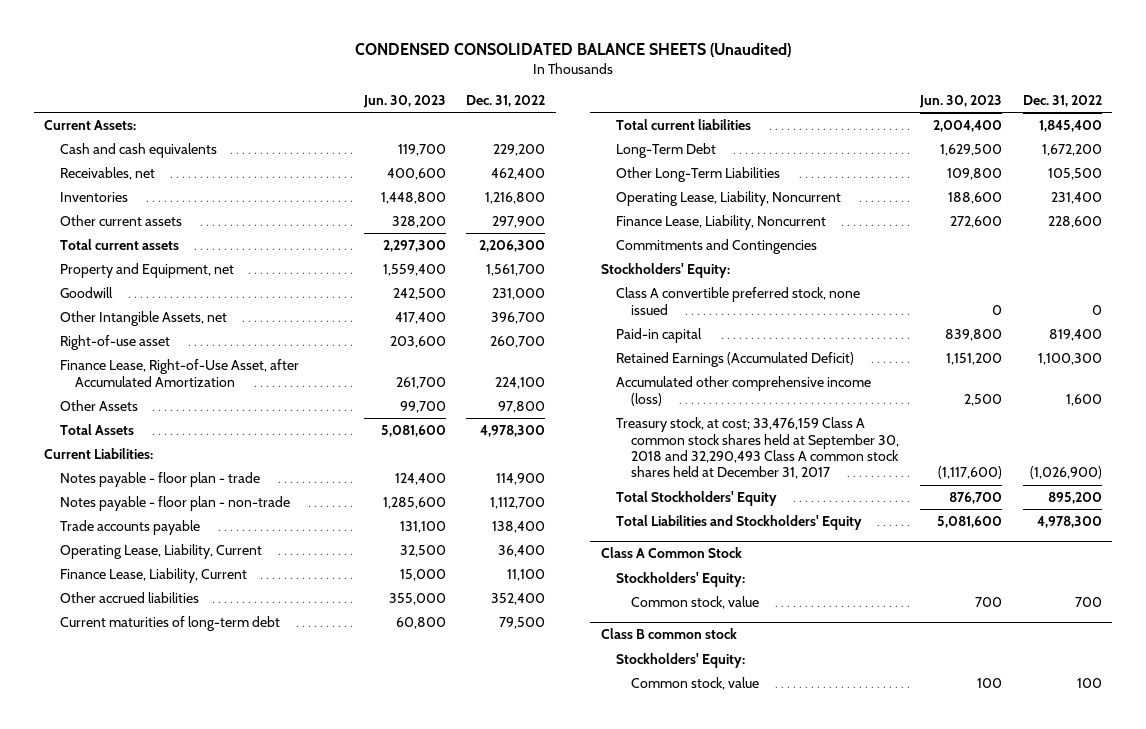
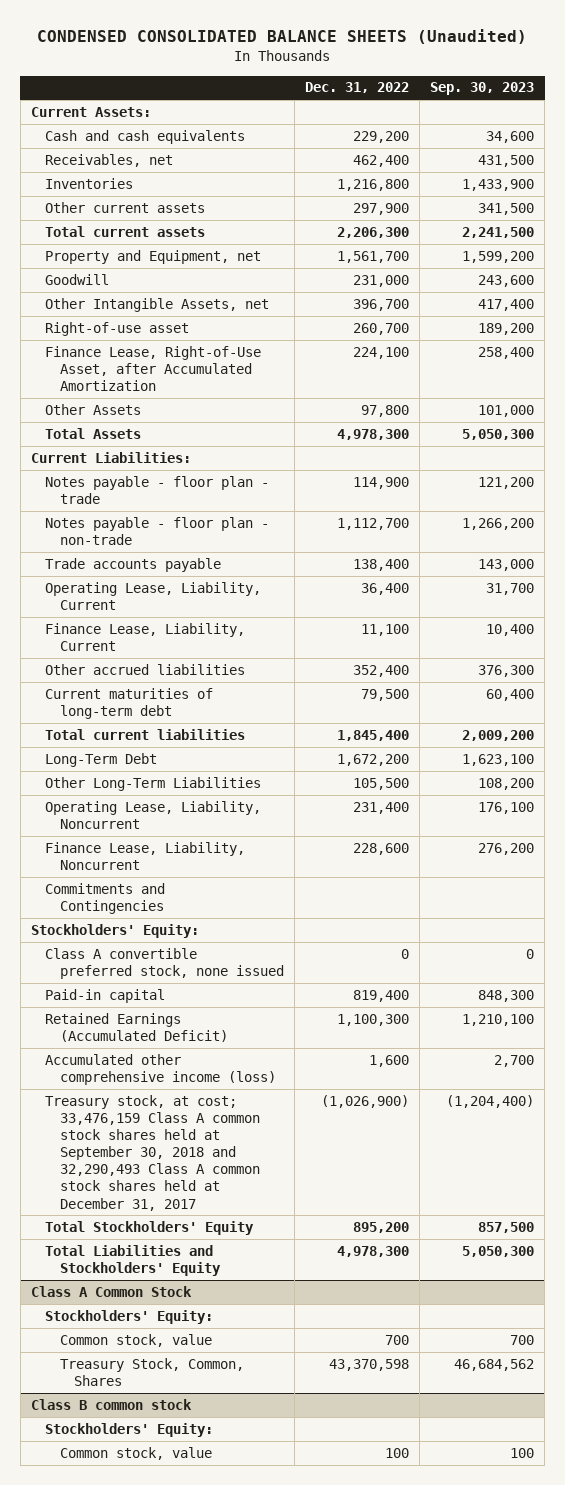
- | Jun. 30, 2023 | Dec. 31, 2022
+ | Dec. 31, 2022 | Sep. 30, 2023
@ Class A Common Stock
+ Treasury Stock, Common, Shares | 43,370,598 | 46,684,562

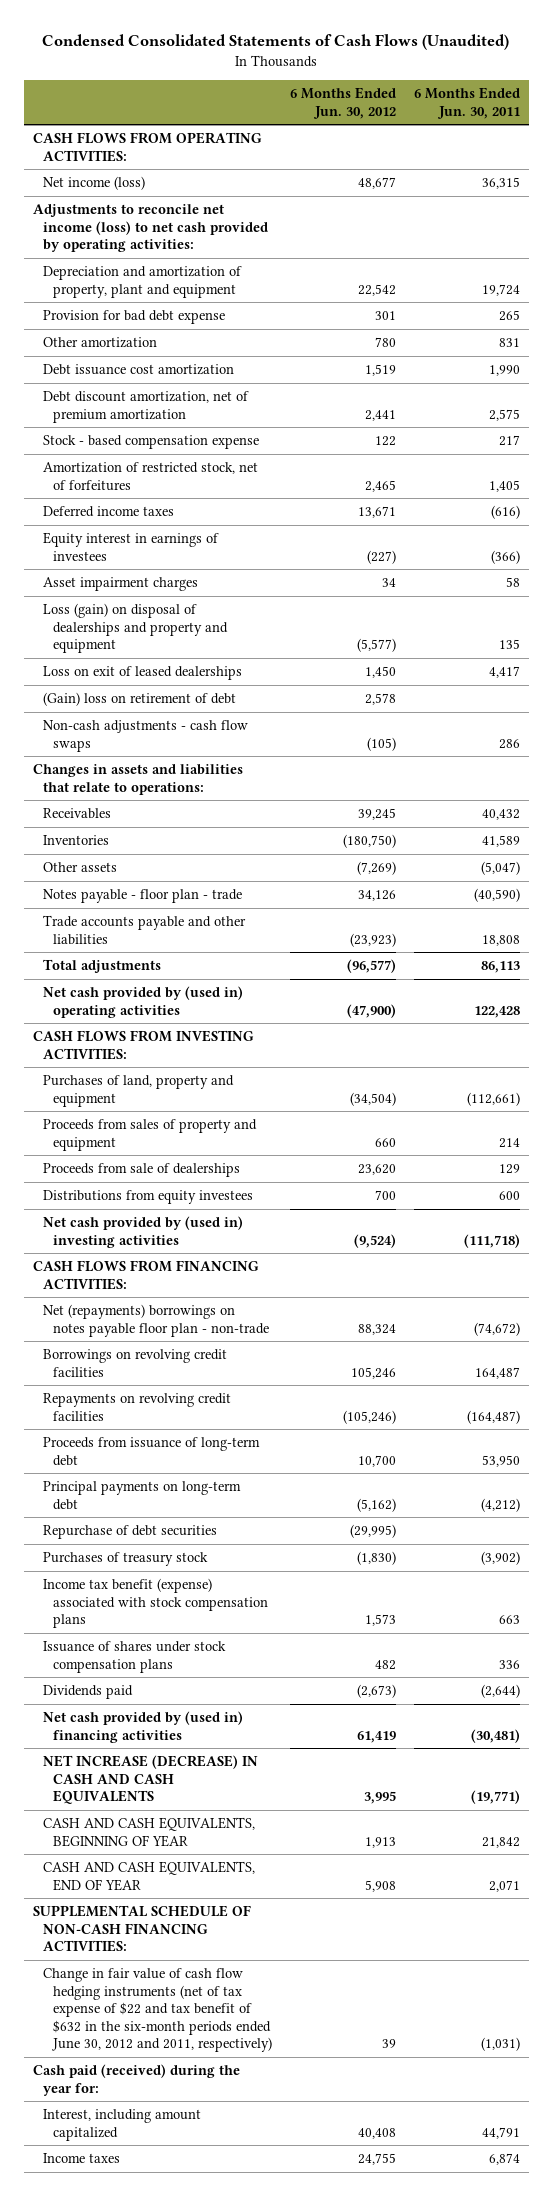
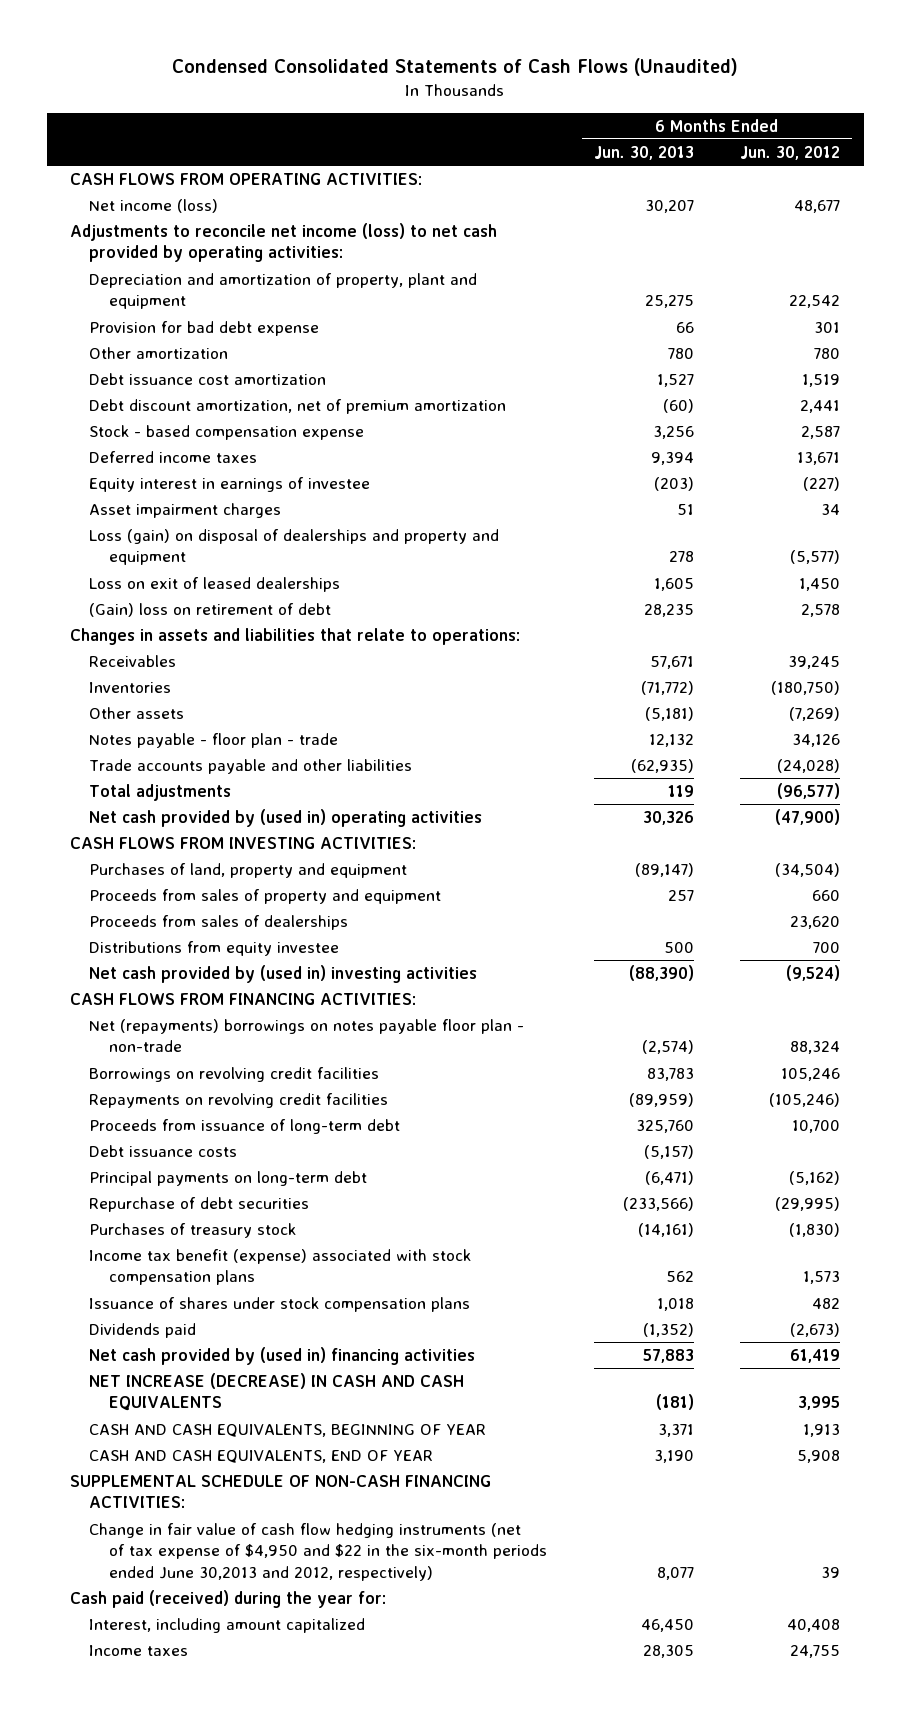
- | 6 Months Ended Jun. 30, 2012 | 6 Months Ended Jun. 30, 2011
+ | 6 Months Ended Jun. 30, 2013 | 6 Months Ended Jun. 30, 2012
- Stock - based compensation expense | 122 | 217
- Amortization of restricted stock, net of forfeitures | 2,465 | 1,405
+ Stock - based compensation expense | 3,256 | 2,587
- Equity interest in earnings of investees | (227) | (366)
+ Equity interest in earnings of investee | (203) | (227)
- Non-cash adjustments - cash flow swaps | (105) | 286
- Trade accounts payable and other liabilities | (23,923) | 18,808
+ Trade accounts payable and other liabilities | (62,935) | (24,028)
- Proceeds from sale of dealerships | 23,620 | 129
- Distributions from equity investees | 700 | 600
+ Proceeds from sales of dealerships | | 23,620
+ Distributions from equity investee | 500 | 700
+ Debt issuance costs | (5,157) |
- Change in fair value of cash flow hedging instruments (net of tax expense of $22 and tax benefit of $632 in the six-month periods ended June 30, 2012 and 2011, respectively) | 39 | (1,031)
+ Change in fair value of cash flow hedging instruments (net of tax expense of $4,950 and $22 in the six-month periods ended June 30,2013 and 2012, respectively) | 8,077 | 39

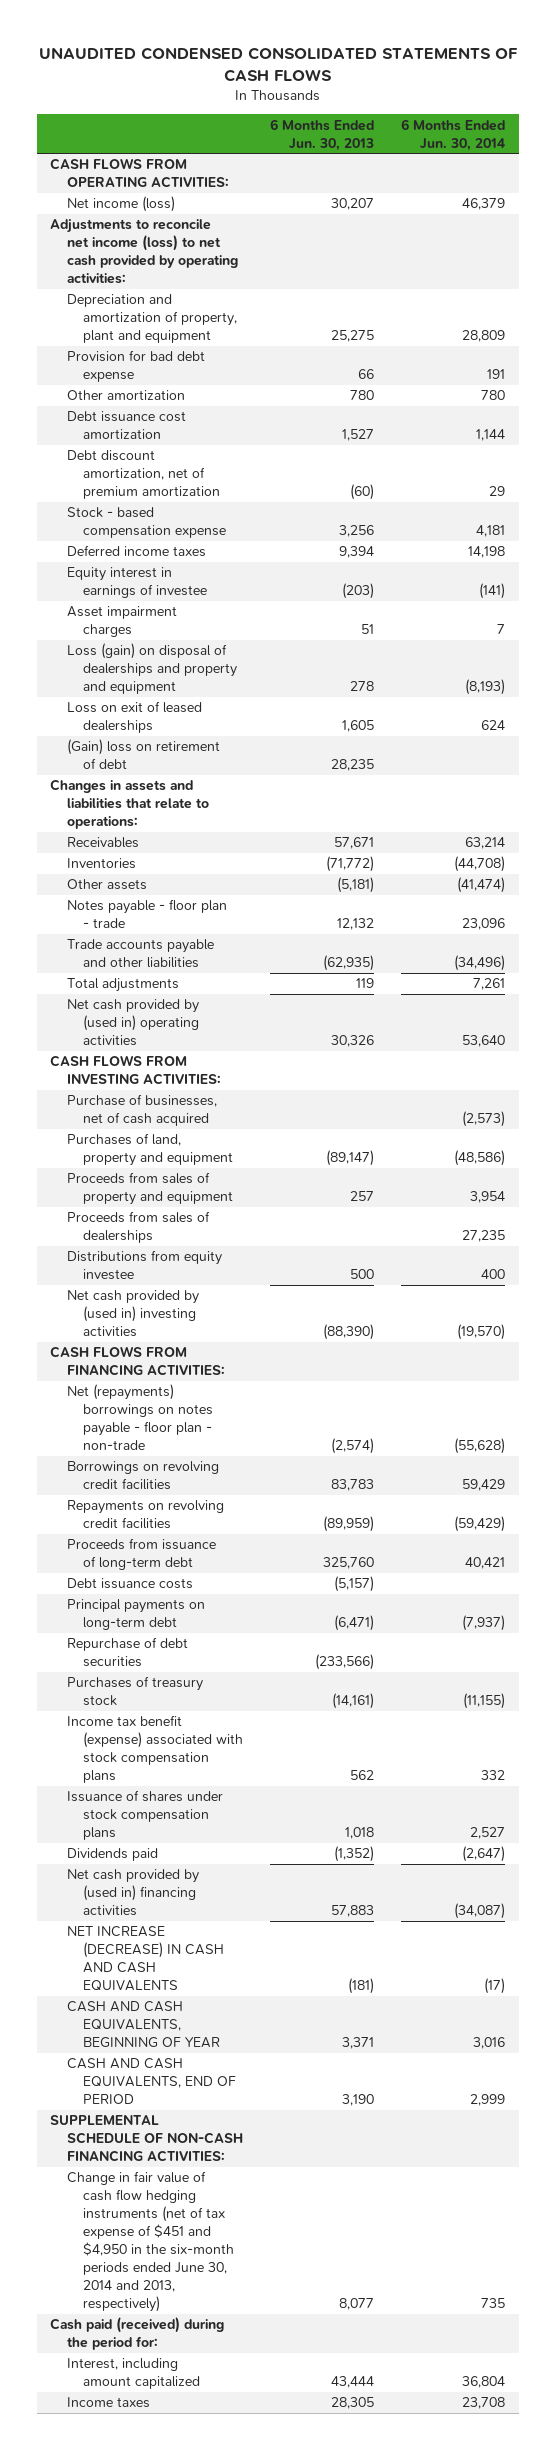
- Condensed Consolidated Statements of Cash Flows (Unaudited)
+ UNAUDITED CONDENSED CONSOLIDATED STATEMENTS OF CASH FLOWS
- | 6 Months Ended Jun. 30, 2013 | 6 Months Ended Jun. 30, 2012
+ | 6 Months Ended Jun. 30, 2013 | 6 Months Ended Jun. 30, 2014
+ Purchase of businesses, net of cash acquired | | (2,573)
- Net (repayments) borrowings on notes payable floor plan - non-trade | (2,574) | 88,324
+ Net (repayments) borrowings on notes payable - floor plan - non-trade | (2,574) | (55,628)
- CASH AND CASH EQUIVALENTS, END OF YEAR | 3,190 | 5,908
+ CASH AND CASH EQUIVALENTS, END OF PERIOD | 3,190 | 2,999
- Change in fair value of cash flow hedging instruments (net of tax expense of $4,950 and $22 in the six-month periods ended June 30,2013 and 2012, respectively) | 8,077 | 39
- Cash paid (received) during the year for:
- Interest, including amount capitalized | 46,450 | 40,408
+ Change in fair value of cash flow hedging instruments (net of tax expense of $451 and $4,950 in the six-month periods ended June 30, 2014 and 2013, respectively) | 8,077 | 735
+ Cash paid (received) during the period for:
+ Interest, including amount capitalized | 43,444 | 36,804

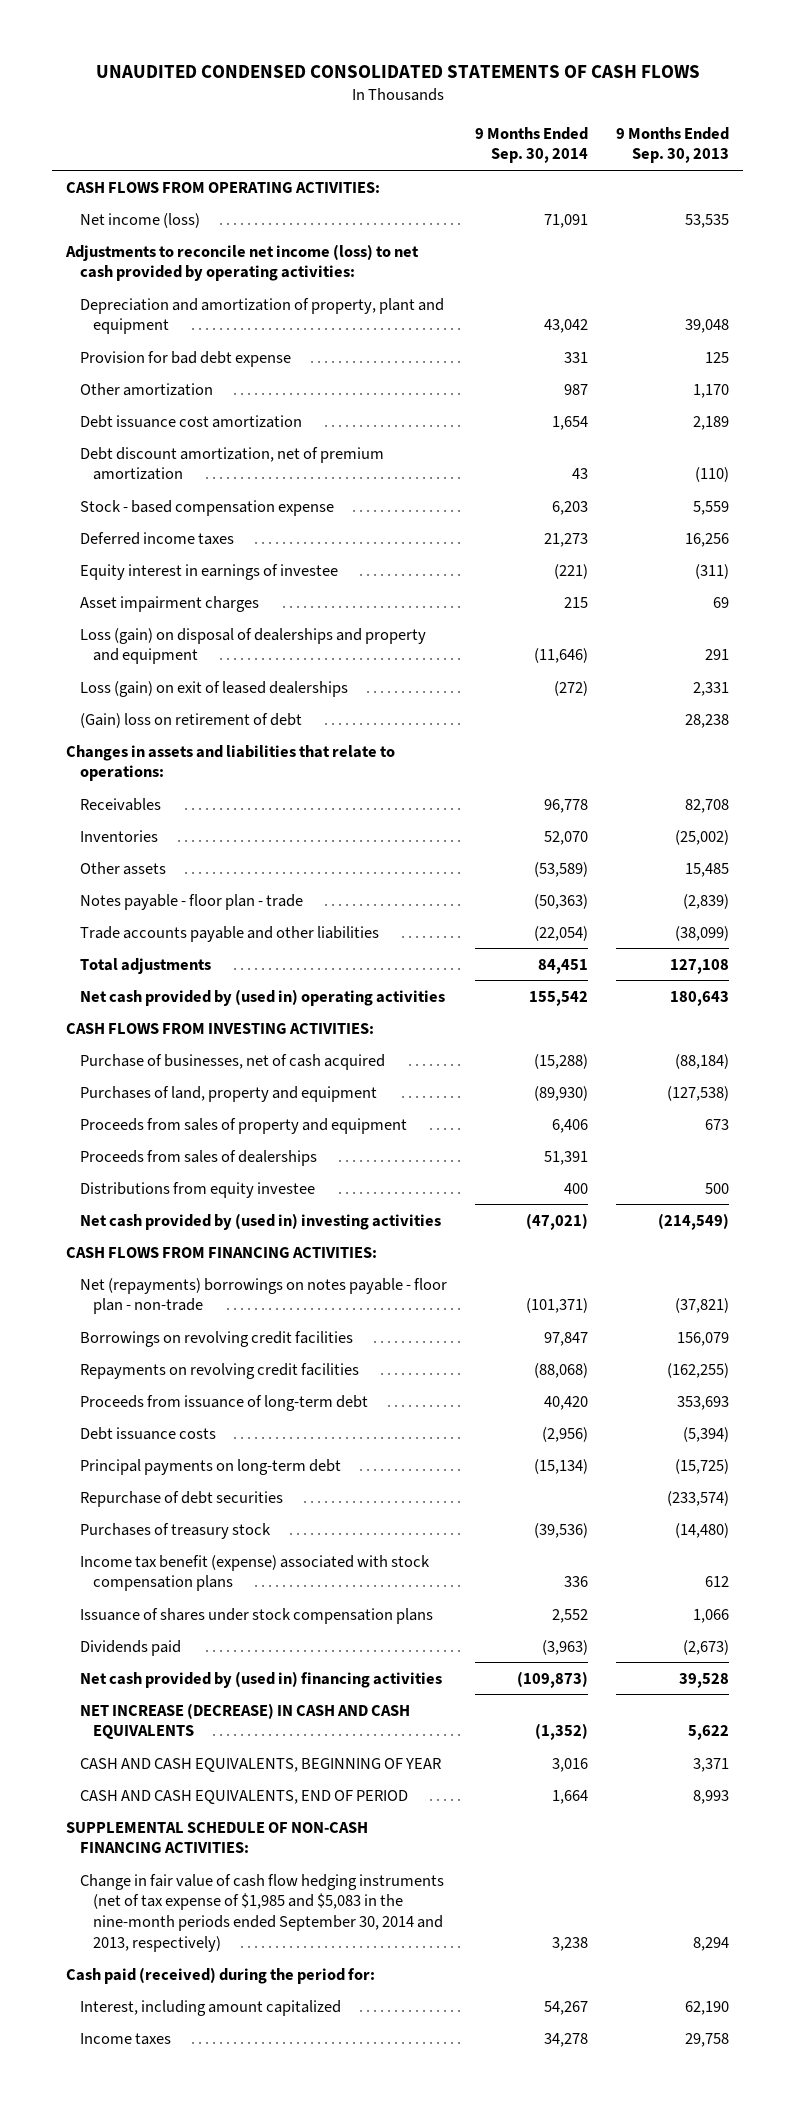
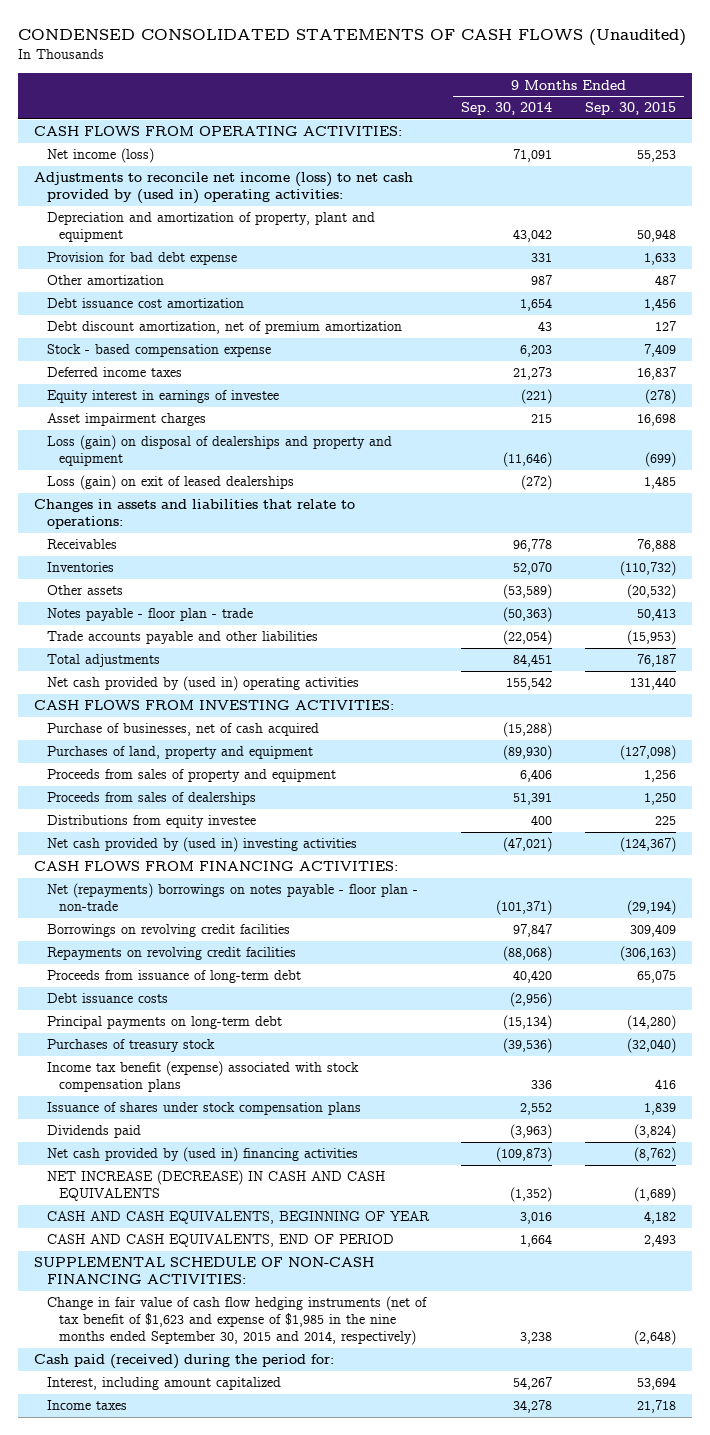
- UNAUDITED CONDENSED CONSOLIDATED STATEMENTS OF CASH FLOWS
+ CONDENSED CONSOLIDATED STATEMENTS OF CASH FLOWS (Unaudited)
- | 9 Months Ended Sep. 30, 2014 | 9 Months Ended Sep. 30, 2013
+ | 9 Months Ended Sep. 30, 2014 | 9 Months Ended Sep. 30, 2015
- Adjustments to reconcile net income (loss) to net cash provided by operating activities:
+ Adjustments to reconcile net income (loss) to net cash provided by (used in) operating activities:
- (Gain) loss on retirement of debt | | 28,238
- Repurchase of debt securities | | (233,574)
- Change in fair value of cash flow hedging instruments (net of tax expense of $1,985 and $5,083 in the nine-month periods ended September 30, 2014 and 2013, respectively) | 3,238 | 8,294
+ Change in fair value of cash flow hedging instruments (net of tax benefit of $1,623 and expense of $1,985 in the nine months ended September 30, 2015 and 2014, respectively) | 3,238 | (2,648)

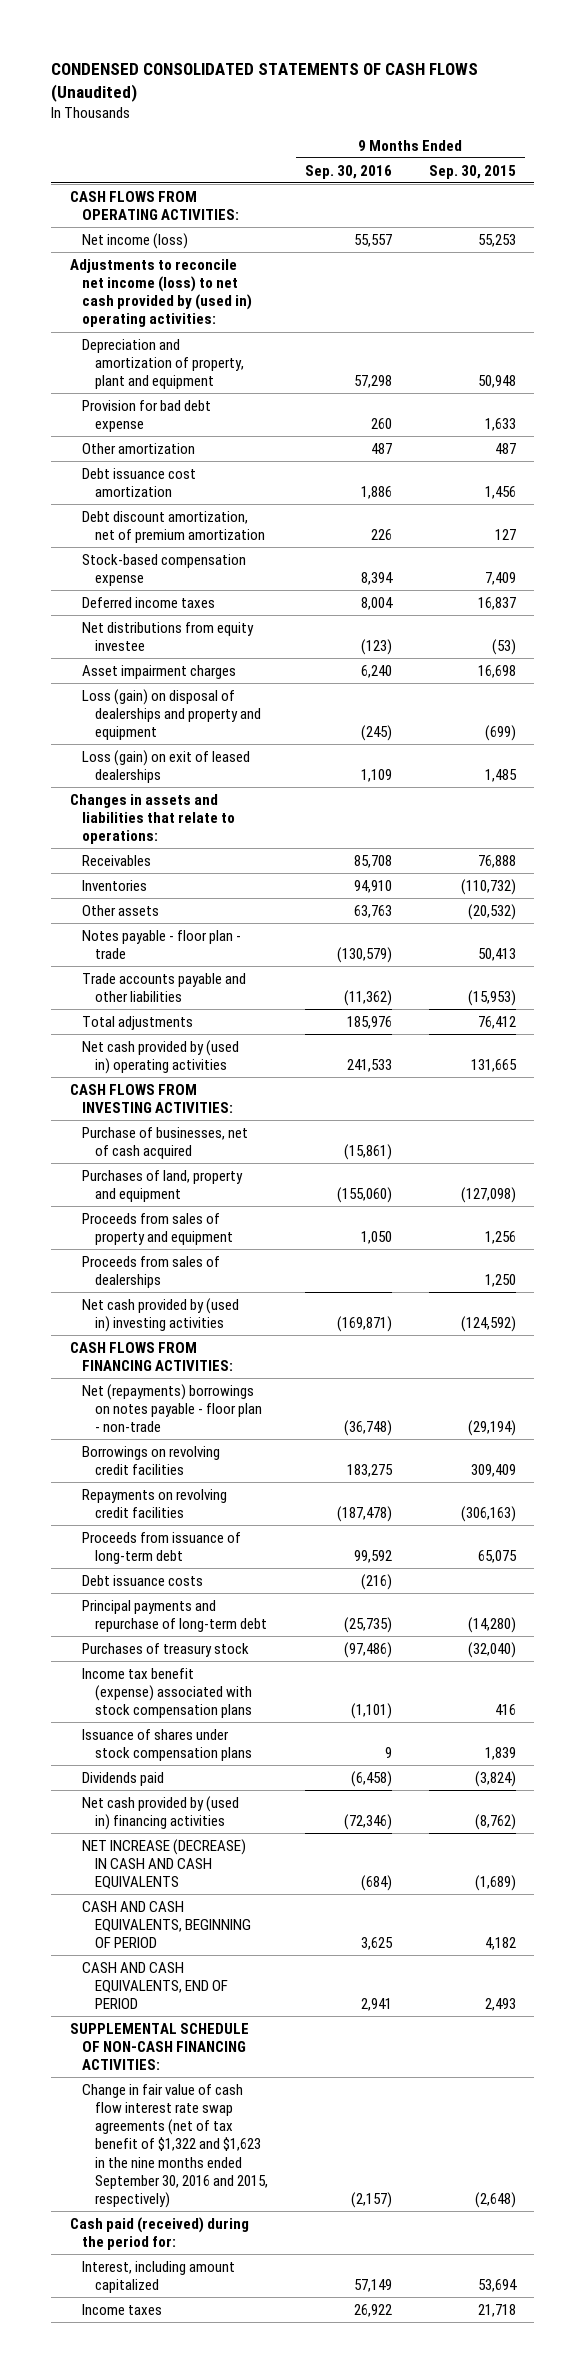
- | 9 Months Ended Sep. 30, 2014 | 9 Months Ended Sep. 30, 2015
+ | 9 Months Ended Sep. 30, 2016 | 9 Months Ended Sep. 30, 2015
- Stock - based compensation expense | 6,203 | 7,409
+ Stock-based compensation expense | 8,394 | 7,409
- Equity interest in earnings of investee | (221) | (278)
+ Net distributions from equity investee | (123) | (53)
- Total adjustments | 84,451 | 76,187
- Net cash provided by (used in) operating activities | 155,542 | 131,440
+ Total adjustments | 185,976 | 76,412
+ Net cash provided by (used in) operating activities | 241,533 | 131,665
- Distributions from equity investee | 400 | 225
- Net cash provided by (used in) investing activities | (47,021) | (124,367)
+ Net cash provided by (used in) investing activities | (169,871) | (124,592)
- Principal payments on long-term debt | (15,134) | (14,280)
+ Principal payments and repurchase of long-term debt | (25,735) | (14,280)
- CASH AND CASH EQUIVALENTS, BEGINNING OF YEAR | 3,016 | 4,182
+ CASH AND CASH EQUIVALENTS, BEGINNING OF PERIOD | 3,625 | 4,182
- Change in fair value of cash flow hedging instruments (net of tax benefit of $1,623 and expense of $1,985 in the nine months ended September 30, 2015 and 2014, respectively) | 3,238 | (2,648)
+ Change in fair value of cash flow interest rate swap agreements (net of tax benefit of $1,322 and $1,623 in the nine months ended September 30, 2016 and 2015, respectively) | (2,157) | (2,648)

